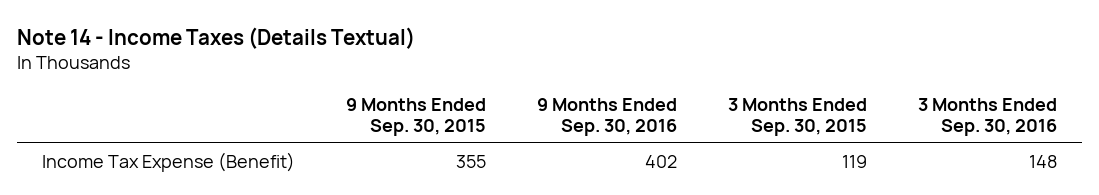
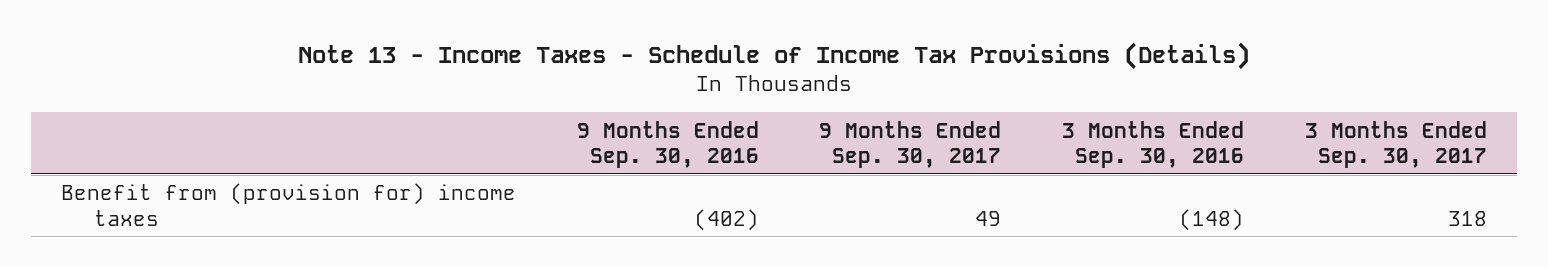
- Note 14 - Income Taxes (Details Textual)
+ Note 13 - Income Taxes - Schedule of Income Tax Provisions (Details)
- | 9 Months Ended Sep. 30, 2015 | 9 Months Ended Sep. 30, 2016 | 3 Months Ended Sep. 30, 2015 | 3 Months Ended Sep. 30, 2016
+ | 9 Months Ended Sep. 30, 2016 | 9 Months Ended Sep. 30, 2017 | 3 Months Ended Sep. 30, 2016 | 3 Months Ended Sep. 30, 2017
- Income Tax Expense (Benefit) | 355 | 402 | 119 | 148
+ Benefit from (provision for) income taxes | (402) | 49 | (148) | 318

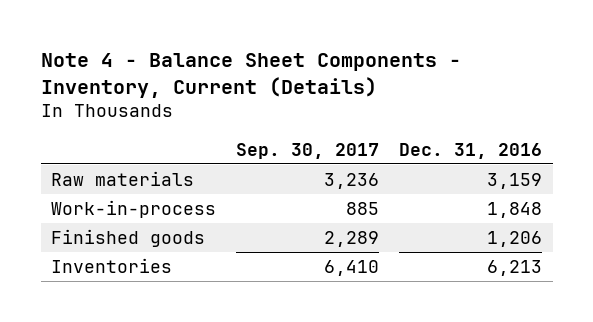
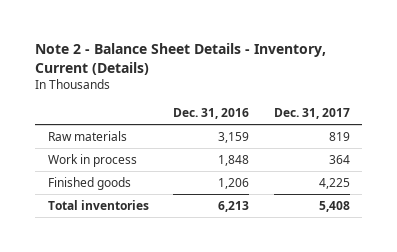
- Note 4 - Balance Sheet Components - Inventory, Current (Details)
+ Note 2 - Balance Sheet Details - Inventory, Current (Details)
- | Sep. 30, 2017 | Dec. 31, 2016
+ | Dec. 31, 2016 | Dec. 31, 2017
- Work-in-process | 885 | 1,848
+ Work in process | 1,848 | 364
- Inventories | 6,410 | 6,213
+ Total inventories | 6,213 | 5,408

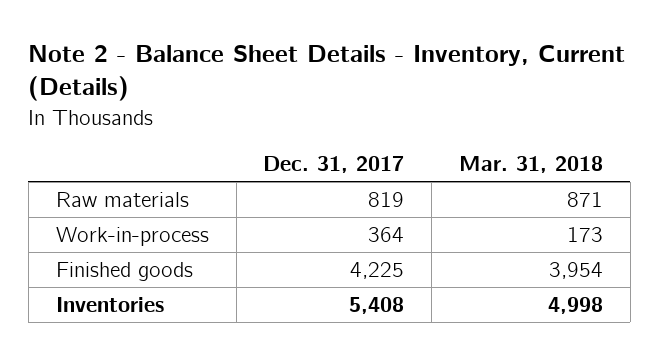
- | Dec. 31, 2016 | Dec. 31, 2017
+ | Dec. 31, 2017 | Mar. 31, 2018
- Work in process | 1,848 | 364
+ Work-in-process | 364 | 173
- Total inventories | 6,213 | 5,408
+ Inventories | 5,408 | 4,998

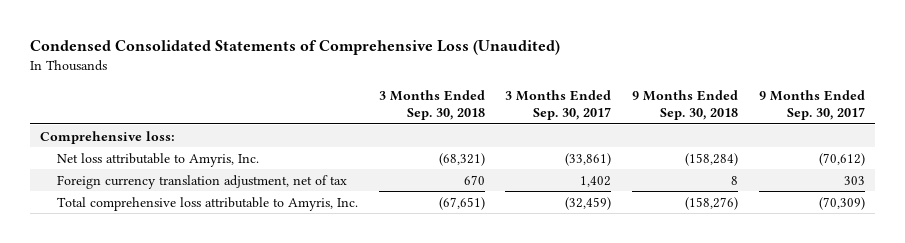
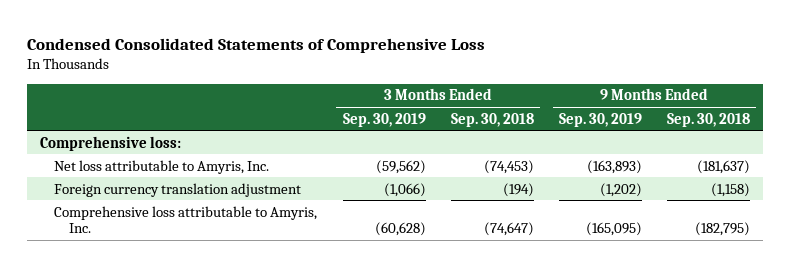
- Condensed Consolidated Statements of Comprehensive Loss (Unaudited)
+ Condensed Consolidated Statements of Comprehensive Loss
- | 3 Months Ended Sep. 30, 2018 | 3 Months Ended Sep. 30, 2017 | 9 Months Ended Sep. 30, 2018 | 9 Months Ended Sep. 30, 2017
+ | 3 Months Ended Sep. 30, 2019 | 3 Months Ended Sep. 30, 2018 | 9 Months Ended Sep. 30, 2019 | 9 Months Ended Sep. 30, 2018
- Net loss attributable to Amyris, Inc. | (68,321) | (33,861) | (158,284) | (70,612)
- Foreign currency translation adjustment, net of tax | 670 | 1,402 | 8 | 303
- Total comprehensive loss attributable to Amyris, Inc. | (67,651) | (32,459) | (158,276) | (70,309)
+ Net loss attributable to Amyris, Inc. | (59,562) | (74,453) | (163,893) | (181,637)
+ Foreign currency translation adjustment | (1,066) | (194) | (1,202) | (1,158)
+ Comprehensive loss attributable to Amyris, Inc. | (60,628) | (74,647) | (165,095) | (182,795)

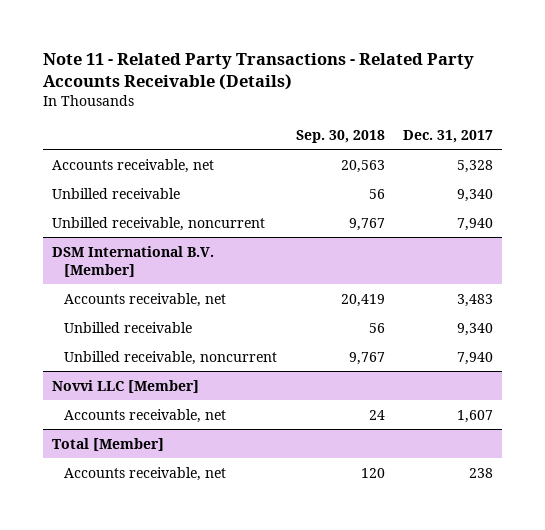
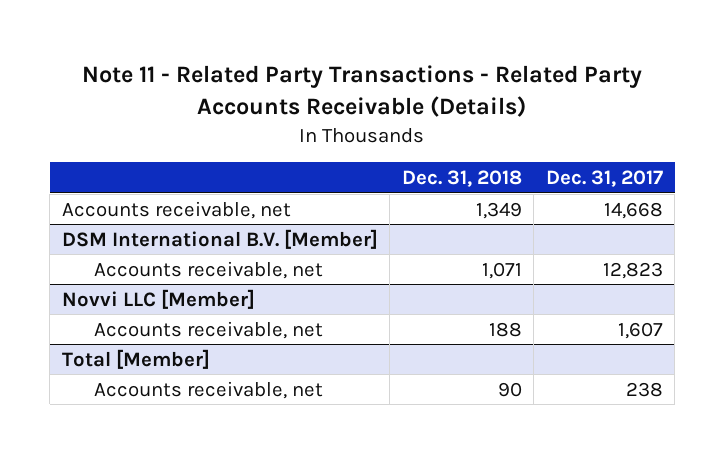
- | Sep. 30, 2018 | Dec. 31, 2017
+ | Dec. 31, 2018 | Dec. 31, 2017
- Accounts receivable, net | 20,563 | 5,328
- Unbilled receivable | 56 | 9,340
- Unbilled receivable, noncurrent | 9,767 | 7,940
+ Accounts receivable, net | 1,349 | 14,668
@ DSM International B.V. [Member]
- Accounts receivable, net | 20,419 | 3,483
- Unbilled receivable | 56 | 9,340
- Unbilled receivable, noncurrent | 9,767 | 7,940
+ Accounts receivable, net | 1,071 | 12,823

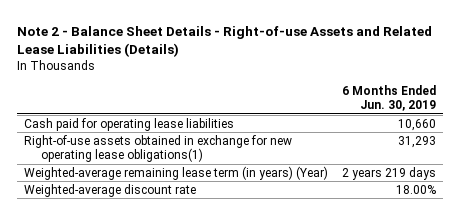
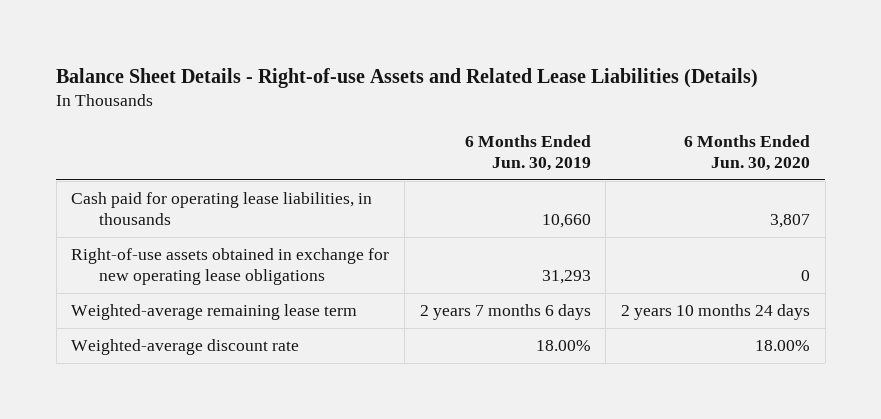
- Note 2 - Balance Sheet Details - Right-of-use Assets and Related Lease Liabilities (Details)
+ Balance Sheet Details - Right-of-use Assets and Related Lease Liabilities (Details)
- | 6 Months Ended Jun. 30, 2019
+ | 6 Months Ended Jun. 30, 2019 | 6 Months Ended Jun. 30, 2020
- Cash paid for operating lease liabilities | 10,660
- Right-of-use assets obtained in exchange for new operating lease obligations(1) | 31,293
- Weighted-average remaining lease term (in years) (Year) | 2 years 219 days
+ Cash paid for operating lease liabilities, in thousands | 10,660 | 3,807
+ Right-of-use assets obtained in exchange for new operating lease obligations | 31,293 | 0
+ Weighted-average remaining lease term | 2 years 7 months 6 days | 2 years 10 months 24 days

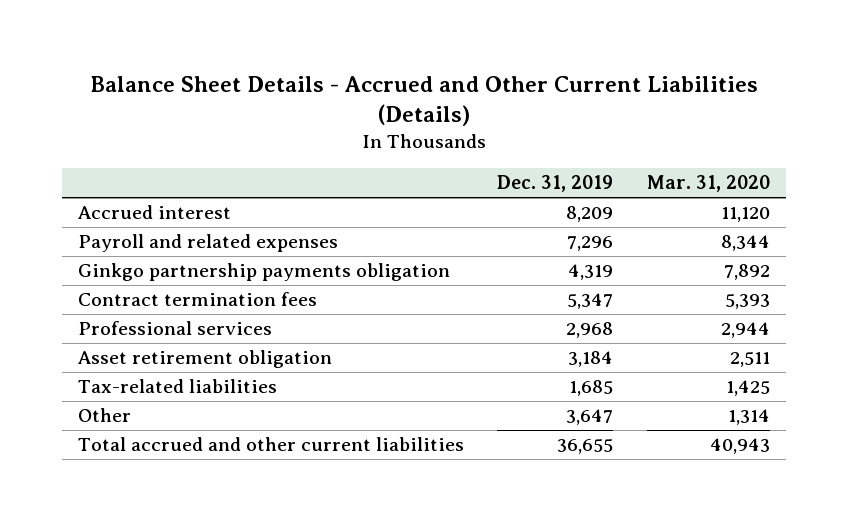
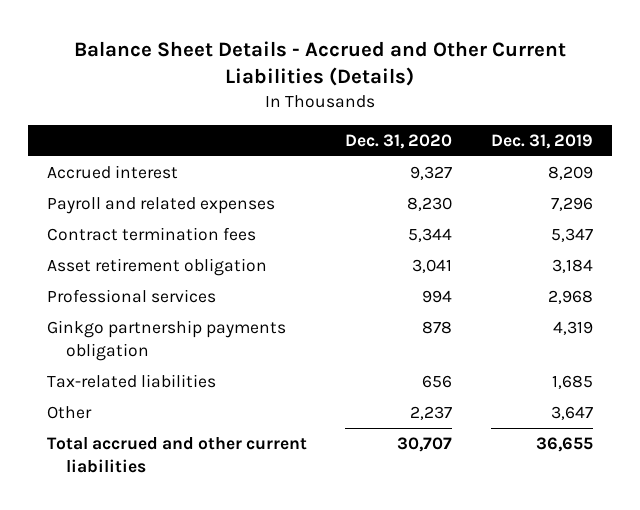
- | Dec. 31, 2019 | Mar. 31, 2020
+ | Dec. 31, 2020 | Dec. 31, 2019
moved down: Professional services | 994 | 2,968
moved down: Ginkgo partnership payments obligation | 878 | 4,319

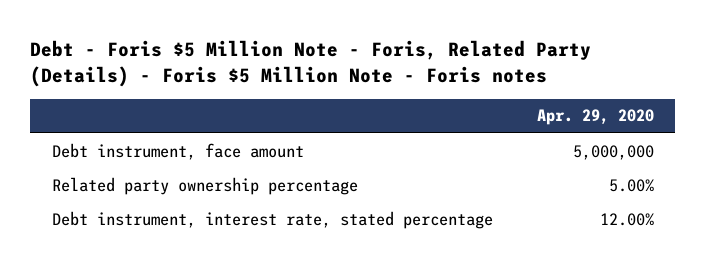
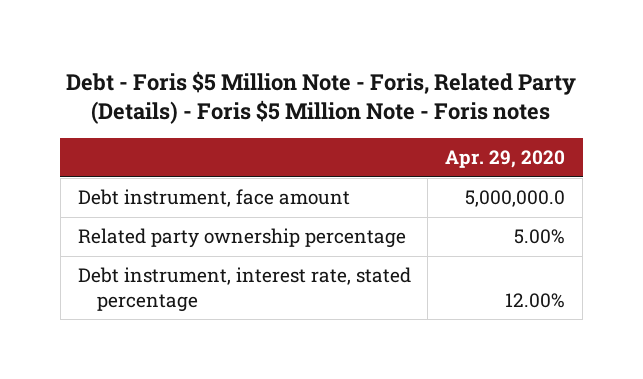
- Debt instrument, face amount | 5,000,000
+ Debt instrument, face amount | 5,000,000.0

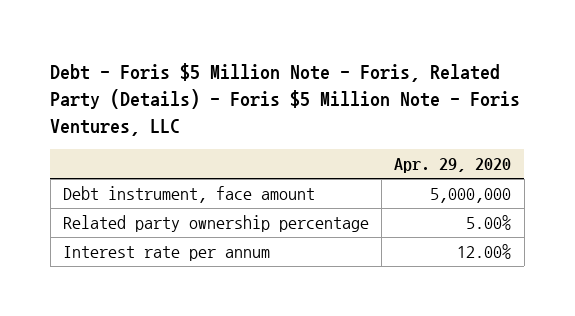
- Debt - Foris $5 Million Note - Foris, Related Party (Details) - Foris $5 Million Note - Foris notes
+ Debt - Foris $5 Million Note - Foris, Related Party (Details) - Foris $5 Million Note - Foris Ventures, LLC
- Debt instrument, face amount | 5,000,000.0
+ Debt instrument, face amount | 5,000,000
- Debt instrument, interest rate, stated percentage | 12.00%
+ Interest rate per annum | 12.00%

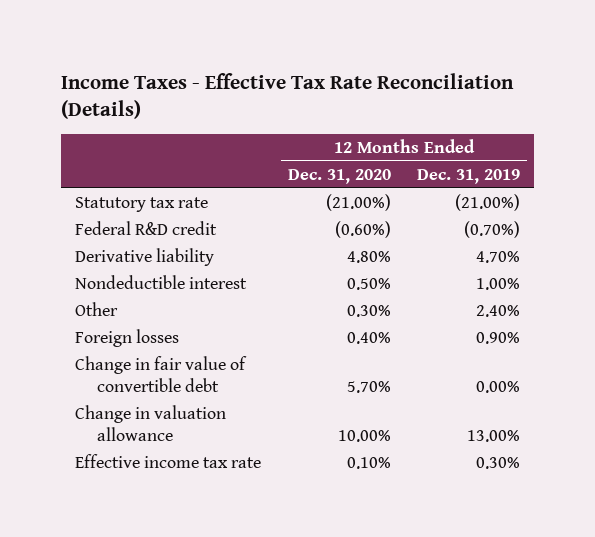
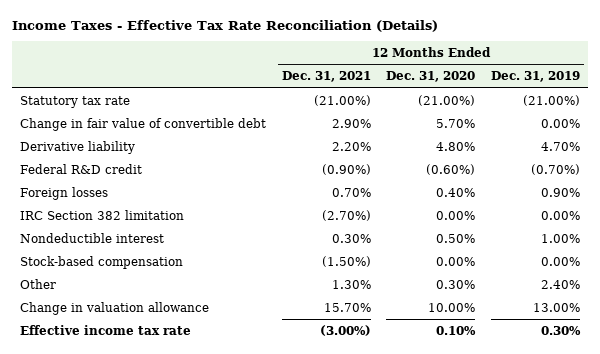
- | 12 Months Ended Dec. 31, 2020 | 12 Months Ended Dec. 31, 2019
+ | 12 Months Ended Dec. 31, 2021 | 12 Months Ended Dec. 31, 2020 | 12 Months Ended Dec. 31, 2019
moved up: Change in fair value of convertible debt | 2.90% | 5.70% | 0.00%
moved down: Federal R&D credit | (0.90%) | (0.60%) | (0.70%)
moved up: Foreign losses | 0.70% | 0.40% | 0.90%
+ IRC Section 382 limitation | (2.70%) | 0.00% | 0.00%
+ Stock-based compensation | (1.50%) | 0.00% | 0.00%

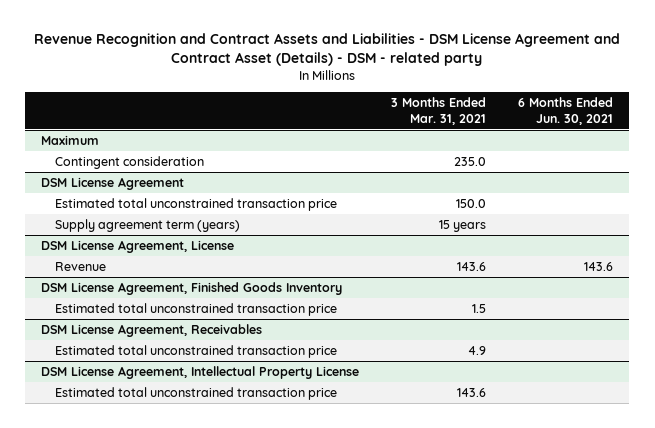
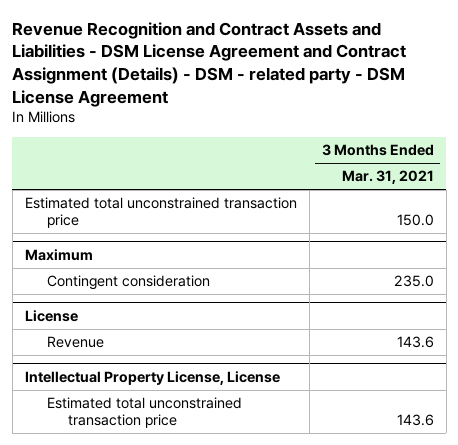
- Revenue Recognition and Contract Assets and Liabilities - DSM License Agreement and Contract Asset (Details) - DSM - related party
+ Revenue Recognition and Contract Assets and Liabilities - DSM License Agreement and Contract Assignment (Details) - DSM - related party - DSM License Agreement
- | 3 Months Ended Mar. 31, 2021 | 6 Months Ended Jun. 30, 2021
+ | 3 Months Ended Mar. 31, 2021
+ Estimated total unconstrained transaction price | 150.0
- DSM License Agreement
- Estimated total unconstrained transaction price | 150.0 |
- Supply agreement term (years) | 15 years |
- DSM License Agreement, License
+ License
- DSM License Agreement, Finished Goods Inventory
- Estimated total unconstrained transaction price | 1.5 |
- DSM License Agreement, Receivables
- Estimated total unconstrained transaction price | 4.9 |
- DSM License Agreement, Intellectual Property License
+ Intellectual Property License, License

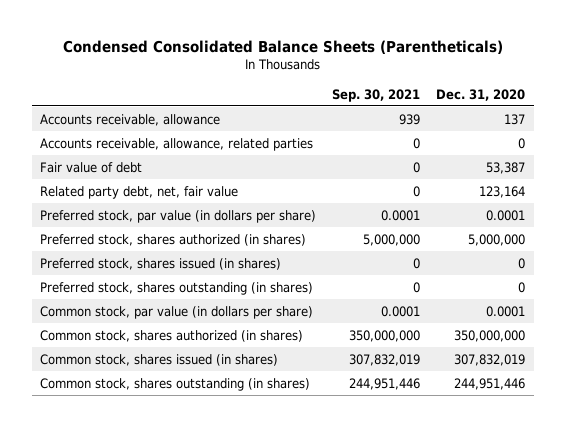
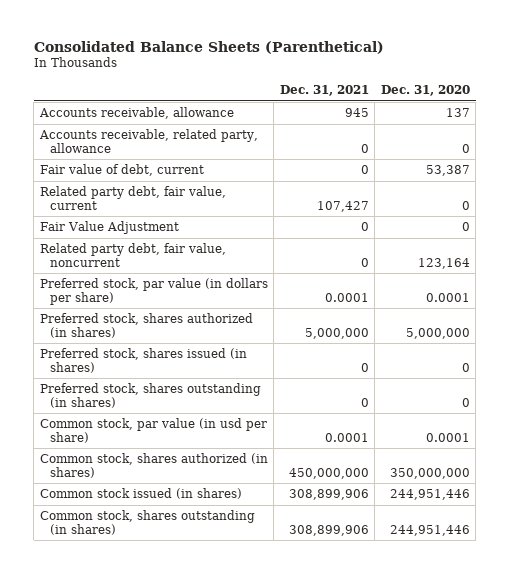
- Condensed Consolidated Balance Sheets (Parentheticals)
+ Consolidated Balance Sheets (Parenthetical)
- | Sep. 30, 2021 | Dec. 31, 2020
+ | Dec. 31, 2021 | Dec. 31, 2020
- Accounts receivable, allowance, related parties | 0 | 0
- Fair value of debt | 0 | 53,387
- Related party debt, net, fair value | 0 | 123,164
+ Accounts receivable, related party, allowance | 0 | 0
+ Fair value of debt, current | 0 | 53,387
+ Related party debt, fair value, current | 107,427 | 0
+ Fair Value Adjustment | 0 | 0
+ Related party debt, fair value, noncurrent | 0 | 123,164
- Common stock, par value (in dollars per share) | 0.0001 | 0.0001
+ Common stock, par value (in usd per share) | 0.0001 | 0.0001
- Common stock, shares issued (in shares) | 307,832,019 | 307,832,019
+ Common stock issued (in shares) | 308,899,906 | 244,951,446

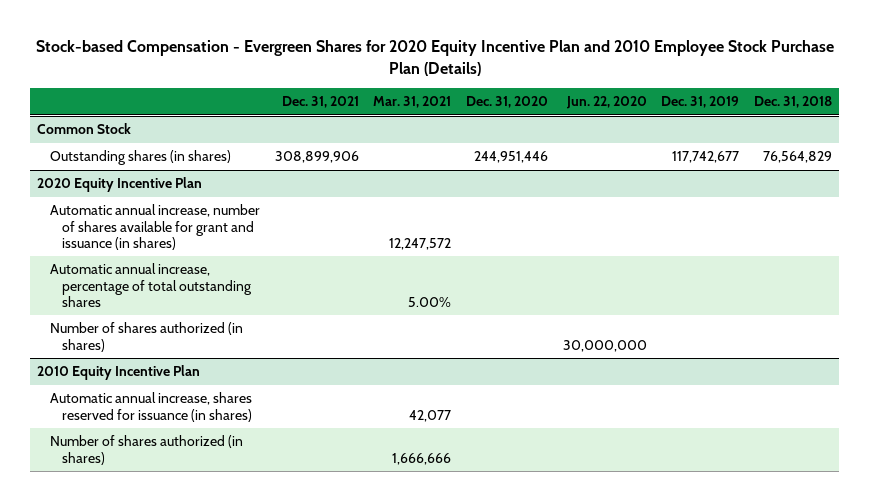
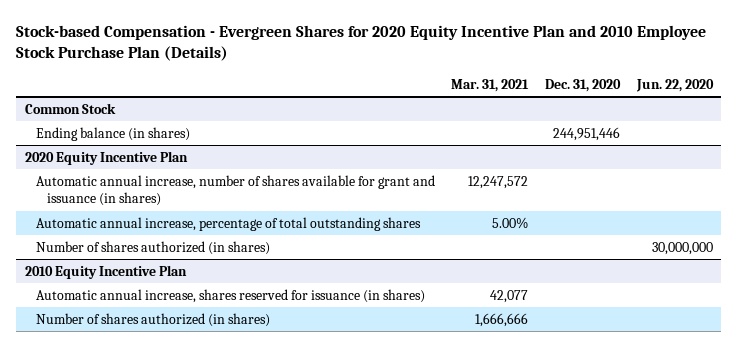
- | Dec. 31, 2021 | Mar. 31, 2021 | Dec. 31, 2020 | Jun. 22, 2020 | Dec. 31, 2019 | Dec. 31, 2018
+ | Mar. 31, 2021 | Dec. 31, 2020 | Jun. 22, 2020
@ Common Stock
- Outstanding shares (in shares) | 308,899,906 | | 244,951,446 | | 117,742,677 | 76,564,829
+ Ending balance (in shares) | | 244,951,446 |

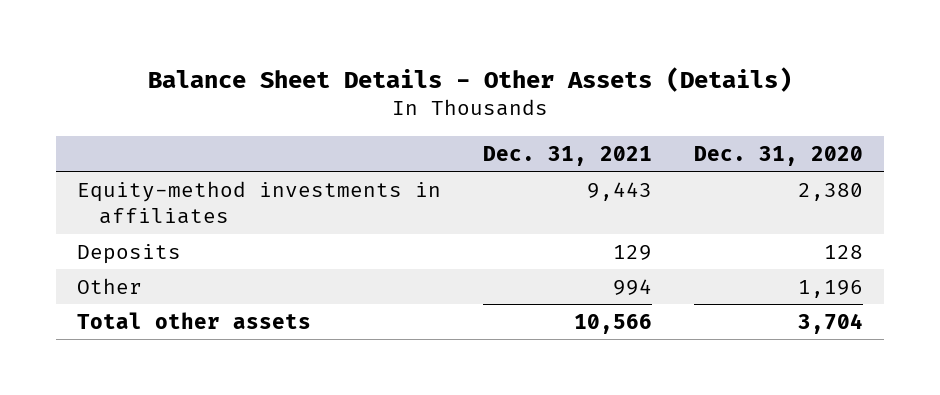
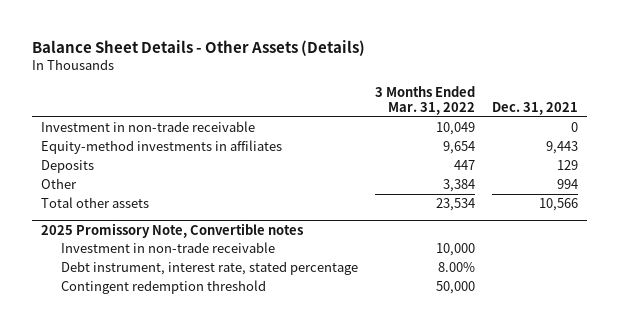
- | Dec. 31, 2021 | Dec. 31, 2020
+ | 3 Months Ended Mar. 31, 2022 | Dec. 31, 2021
+ Investment in non-trade receivable | 10,049 | 0
+ 2025 Promissory Note, Convertible notes
+ Investment in non-trade receivable | 10,000 |
+ Debt instrument, interest rate, stated percentage | 8.00% |
+ Contingent redemption threshold | 50,000 |

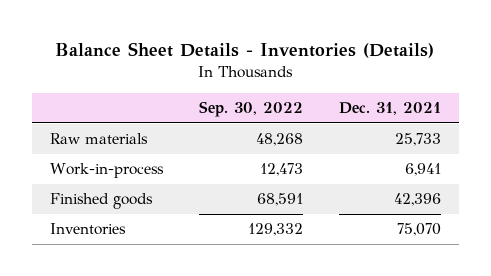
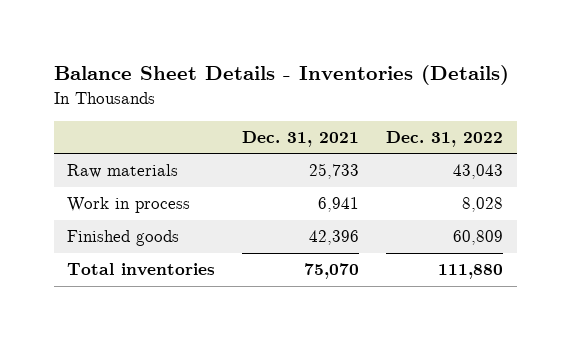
- | Sep. 30, 2022 | Dec. 31, 2021
+ | Dec. 31, 2021 | Dec. 31, 2022
- Work-in-process | 12,473 | 6,941
+ Work in process | 6,941 | 8,028
- Inventories | 129,332 | 75,070
+ Total inventories | 75,070 | 111,880

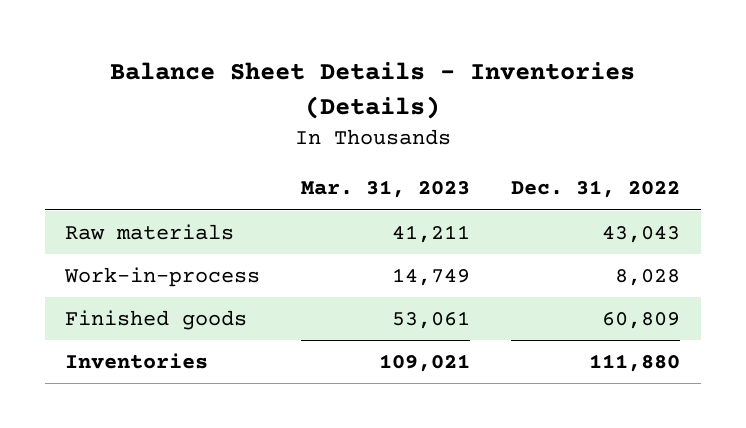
- | Dec. 31, 2021 | Dec. 31, 2022
+ | Mar. 31, 2023 | Dec. 31, 2022
- Work in process | 6,941 | 8,028
+ Work-in-process | 14,749 | 8,028
- Total inventories | 75,070 | 111,880
+ Inventories | 109,021 | 111,880

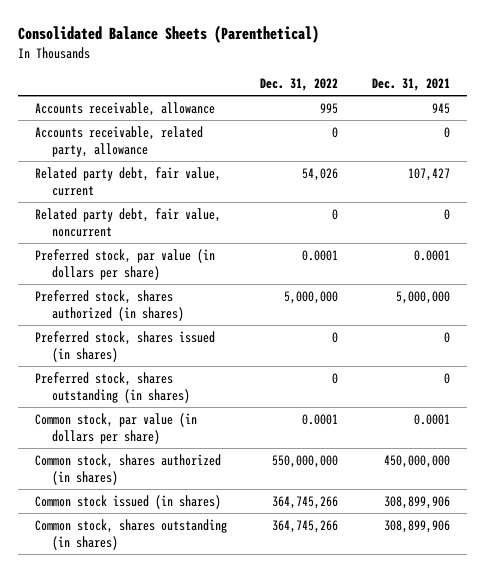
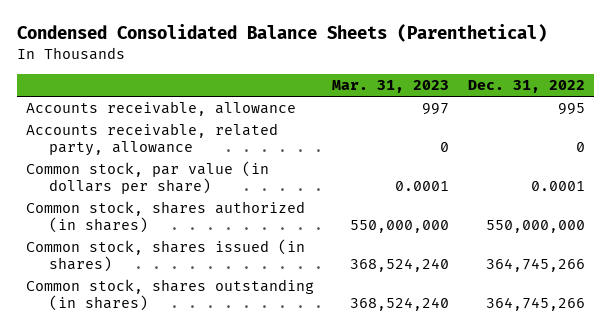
- Consolidated Balance Sheets (Parenthetical)
+ Condensed Consolidated Balance Sheets (Parenthetical)
- | Dec. 31, 2022 | Dec. 31, 2021
+ | Mar. 31, 2023 | Dec. 31, 2022
- Related party debt, fair value, current | 54,026 | 107,427
- Related party debt, fair value, noncurrent | 0 | 0
- Preferred stock, par value (in dollars per share) | 0.0001 | 0.0001
- Preferred stock, shares authorized (in shares) | 5,000,000 | 5,000,000
- Preferred stock, shares issued (in shares) | 0 | 0
- Preferred stock, shares outstanding (in shares) | 0 | 0
- Common stock issued (in shares) | 364,745,266 | 308,899,906
+ Common stock, shares issued (in shares) | 368,524,240 | 364,745,266

